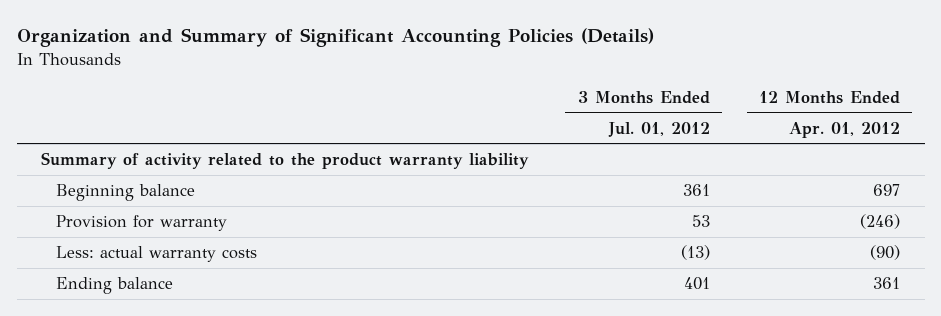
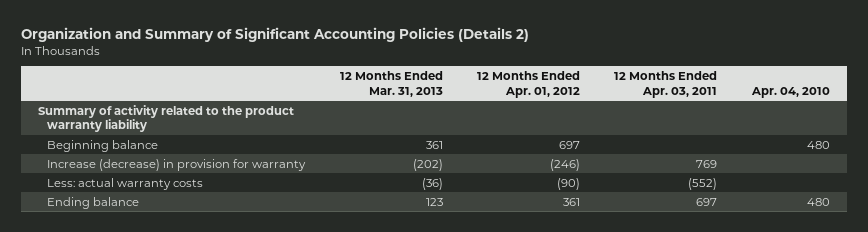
- Organization and Summary of Significant Accounting Policies (Details)
+ Organization and Summary of Significant Accounting Policies (Details 2)
- | 3 Months Ended Jul. 01, 2012 | 12 Months Ended Apr. 01, 2012
+ | 12 Months Ended Mar. 31, 2013 | 12 Months Ended Apr. 01, 2012 | 12 Months Ended Apr. 03, 2011 | Apr. 04, 2010
- Provision for warranty | 53 | (246)
+ Increase (decrease) in provision for warranty | (202) | (246) | 769 |

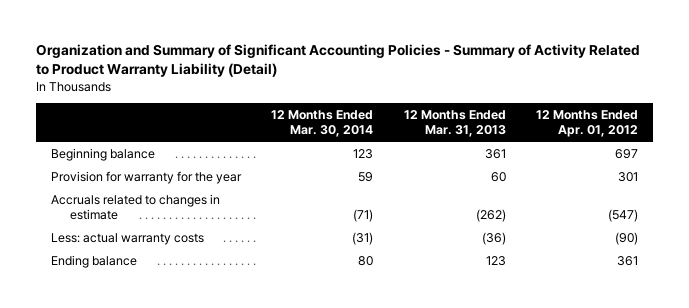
- Organization and Summary of Significant Accounting Policies (Details 2)
+ Organization and Summary of Significant Accounting Policies - Summary of Activity Related to Product Warranty Liability (Detail)
- | 12 Months Ended Mar. 31, 2013 | 12 Months Ended Apr. 01, 2012 | 12 Months Ended Apr. 03, 2011 | Apr. 04, 2010
+ | 12 Months Ended Mar. 30, 2014 | 12 Months Ended Mar. 31, 2013 | 12 Months Ended Apr. 01, 2012
- Summary of activity related to the product warranty liability
- Increase (decrease) in provision for warranty | (202) | (246) | 769 |
+ Provision for warranty for the year | 59 | 60 | 301
+ Accruals related to changes in estimate | (71) | (262) | (547)

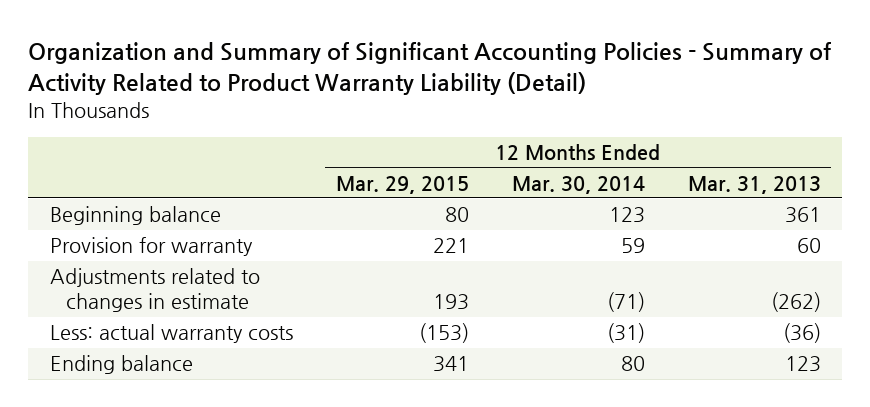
- | 12 Months Ended Mar. 30, 2014 | 12 Months Ended Mar. 31, 2013 | 12 Months Ended Apr. 01, 2012
+ | 12 Months Ended Mar. 29, 2015 | 12 Months Ended Mar. 30, 2014 | 12 Months Ended Mar. 31, 2013
- Provision for warranty for the year | 59 | 60 | 301
- Accruals related to changes in estimate | (71) | (262) | (547)
+ Provision for warranty | 221 | 59 | 60
+ Adjustments related to changes in estimate | 193 | (71) | (262)

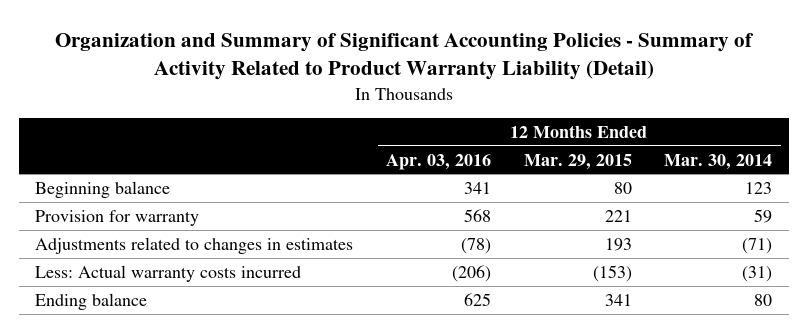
- | 12 Months Ended Mar. 29, 2015 | 12 Months Ended Mar. 30, 2014 | 12 Months Ended Mar. 31, 2013
+ | 12 Months Ended Apr. 03, 2016 | 12 Months Ended Mar. 29, 2015 | 12 Months Ended Mar. 30, 2014
- Adjustments related to changes in estimate | 193 | (71) | (262)
- Less: actual warranty costs | (153) | (31) | (36)
+ Adjustments related to changes in estimates | (78) | 193 | (71)
+ Less: Actual warranty costs incurred | (206) | (153) | (31)

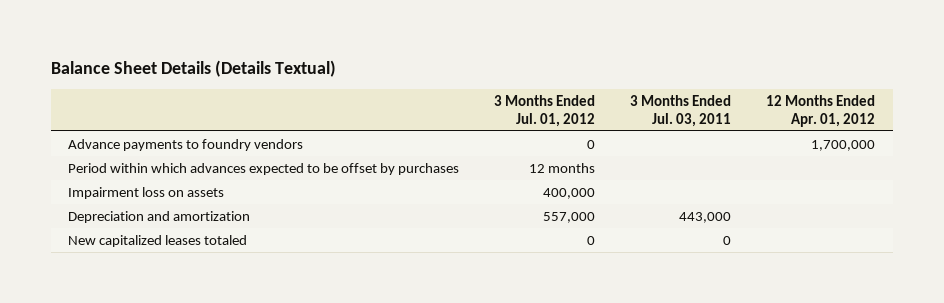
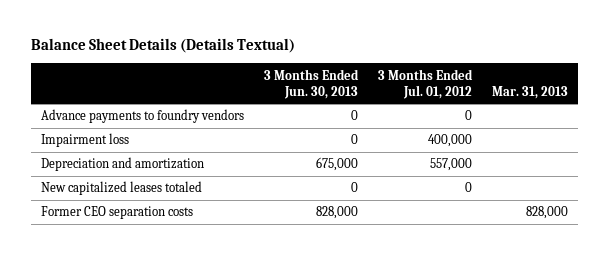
- | 3 Months Ended Jul. 01, 2012 | 3 Months Ended Jul. 03, 2011 | 12 Months Ended Apr. 01, 2012
+ | 3 Months Ended Jun. 30, 2013 | 3 Months Ended Jul. 01, 2012 | Mar. 31, 2013
- Period within which advances expected to be offset by purchases | 12 months | |
- Impairment loss on assets | 400,000 | |
+ Impairment loss | 0 | 400,000 |
+ Former CEO separation costs | 828,000 | | 828,000

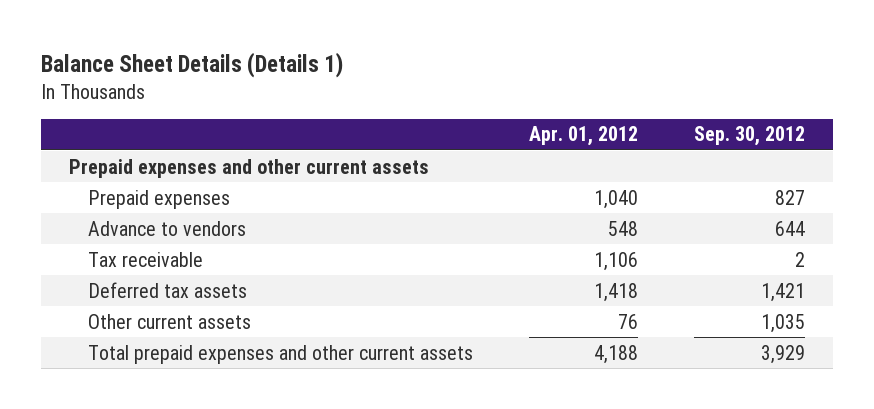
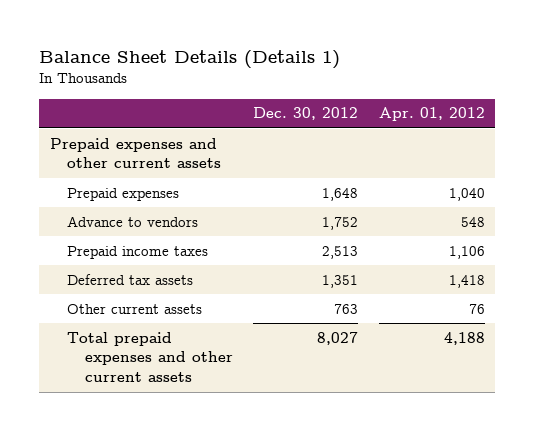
- | Apr. 01, 2012 | Sep. 30, 2012
+ | Dec. 30, 2012 | Apr. 01, 2012
- Tax receivable | 1,106 | 2
+ Prepaid income taxes | 2,513 | 1,106

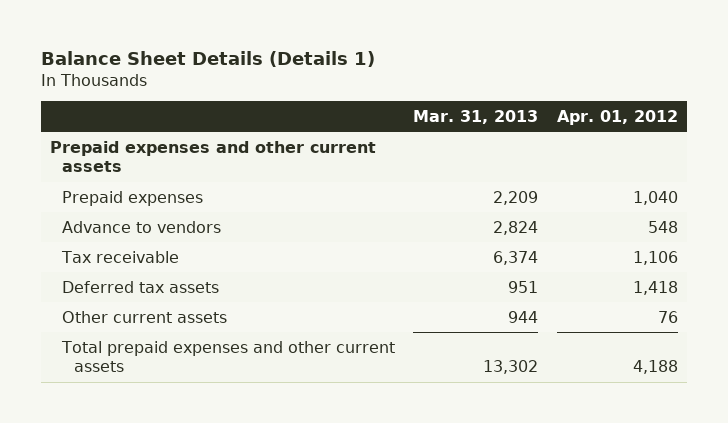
- | Dec. 30, 2012 | Apr. 01, 2012
+ | Mar. 31, 2013 | Apr. 01, 2012
- Prepaid income taxes | 2,513 | 1,106
+ Tax receivable | 6,374 | 1,106

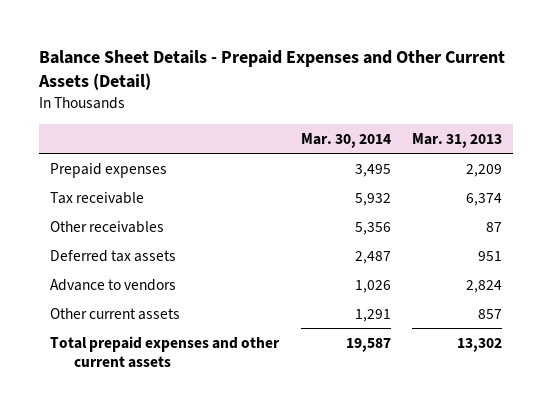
- Balance Sheet Details (Details 1)
+ Balance Sheet Details - Prepaid Expenses and Other Current Assets (Detail)
- | Mar. 31, 2013 | Apr. 01, 2012
+ | Mar. 30, 2014 | Mar. 31, 2013
- Prepaid expenses and other current assets
+ Other receivables | 5,356 | 87
- Other current assets | 944 | 76
moved down: Advance to vendors | 1,026 | 2,824
+ Other current assets | 1,291 | 857

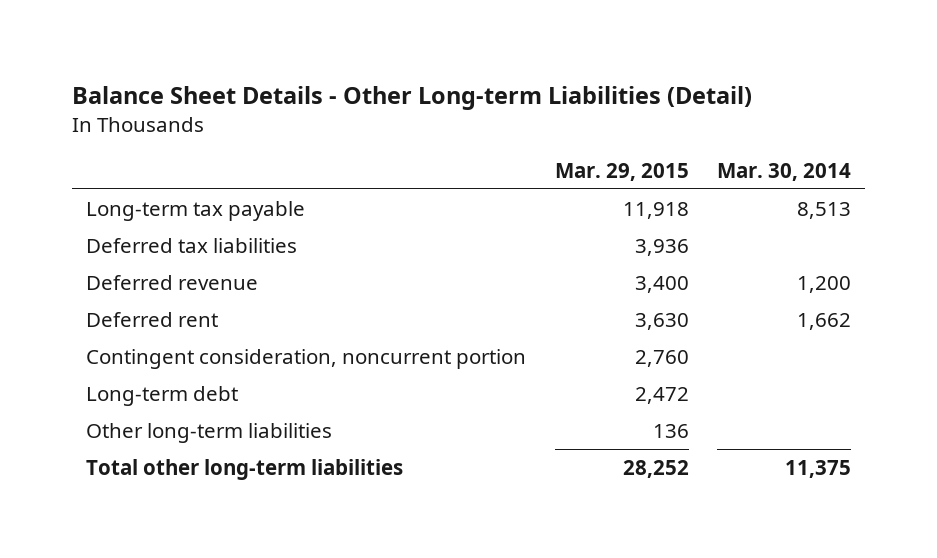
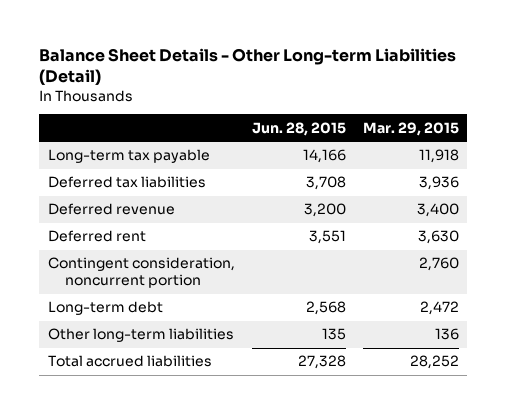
- | Mar. 29, 2015 | Mar. 30, 2014
+ | Jun. 28, 2015 | Mar. 29, 2015
- Total other long-term liabilities | 28,252 | 11,375
+ Total accrued liabilities | 27,328 | 28,252

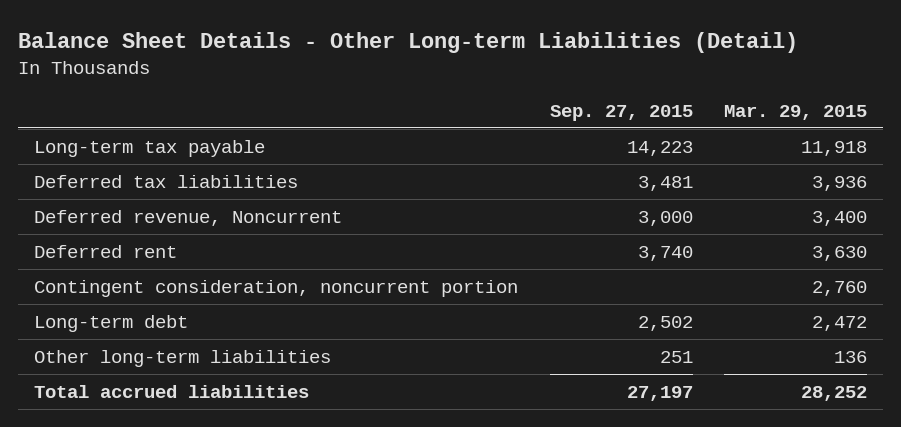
- | Jun. 28, 2015 | Mar. 29, 2015
+ | Sep. 27, 2015 | Mar. 29, 2015
- Deferred revenue | 3,200 | 3,400
+ Deferred revenue, Noncurrent | 3,000 | 3,400

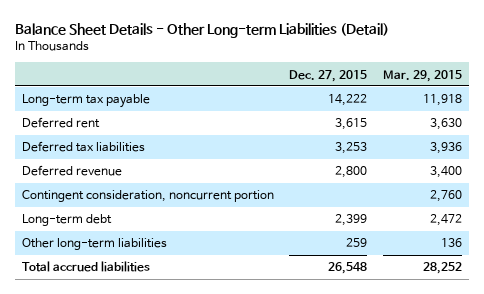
- | Sep. 27, 2015 | Mar. 29, 2015
+ | Dec. 27, 2015 | Mar. 29, 2015
- Deferred revenue, Noncurrent | 3,000 | 3,400
moved down: Deferred tax liabilities | 3,253 | 3,936
+ Deferred revenue | 2,800 | 3,400

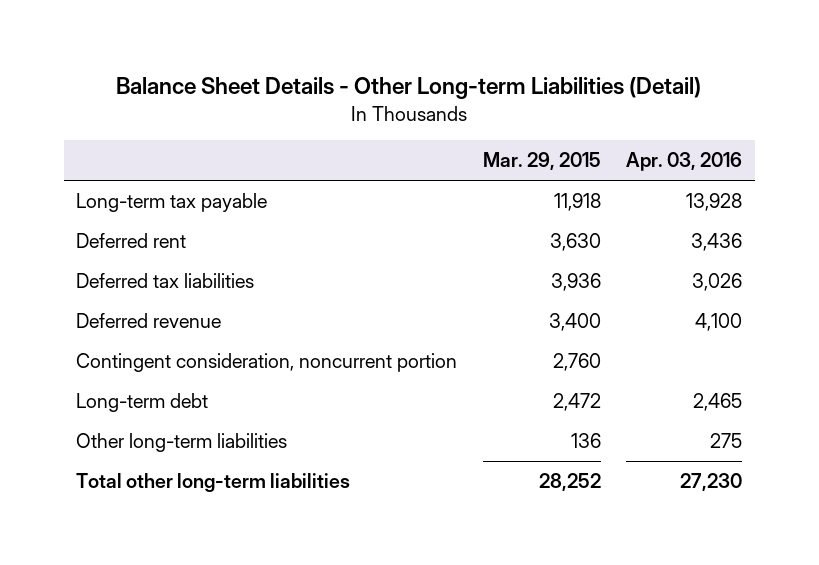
- | Dec. 27, 2015 | Mar. 29, 2015
+ | Mar. 29, 2015 | Apr. 03, 2016
- Total accrued liabilities | 26,548 | 28,252
+ Total other long-term liabilities | 28,252 | 27,230

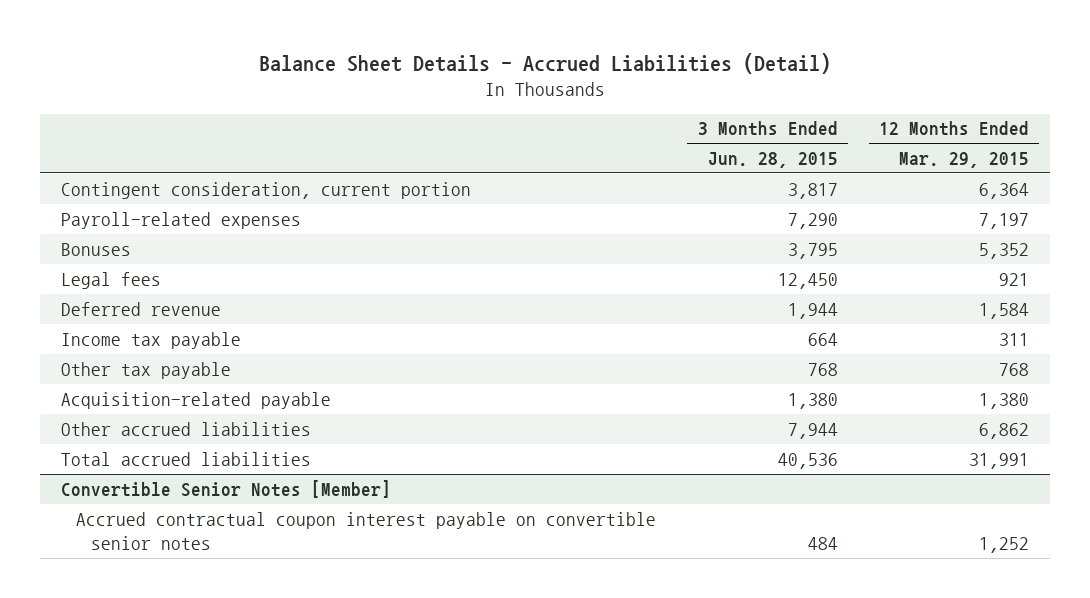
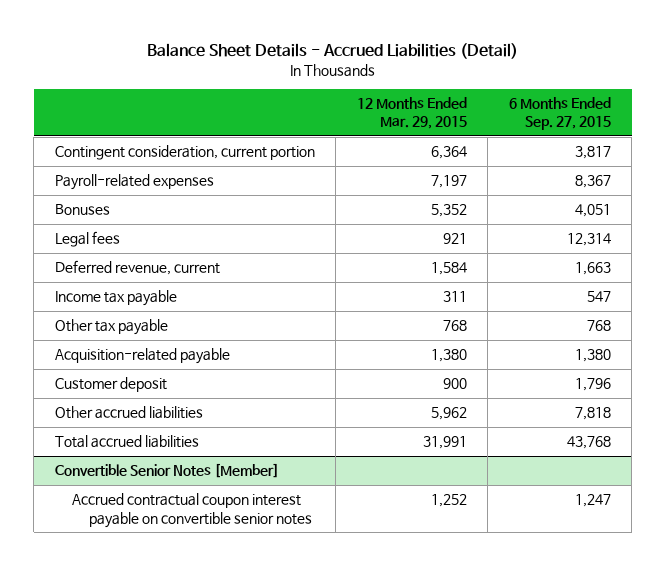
- | 3 Months Ended Jun. 28, 2015 | 12 Months Ended Mar. 29, 2015
+ | 12 Months Ended Mar. 29, 2015 | 6 Months Ended Sep. 27, 2015
- Deferred revenue | 1,944 | 1,584
+ Deferred revenue, current | 1,584 | 1,663
- Other accrued liabilities | 7,944 | 6,862
+ Customer deposit | 900 | 1,796
+ Other accrued liabilities | 5,962 | 7,818

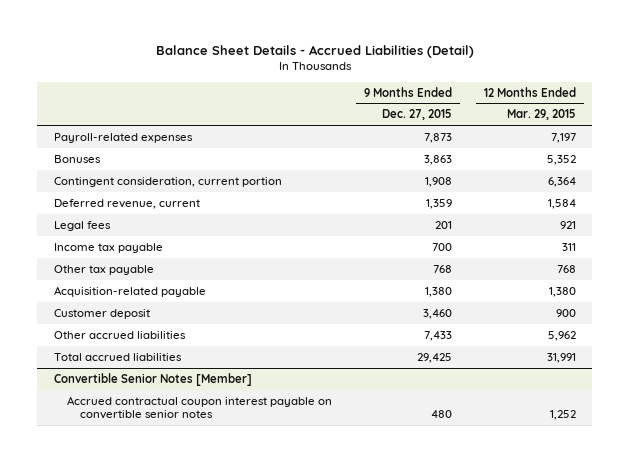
- | 12 Months Ended Mar. 29, 2015 | 6 Months Ended Sep. 27, 2015
+ | 9 Months Ended Dec. 27, 2015 | 12 Months Ended Mar. 29, 2015
moved down: Contingent consideration, current portion | 1,908 | 6,364
moved down: Legal fees | 201 | 921

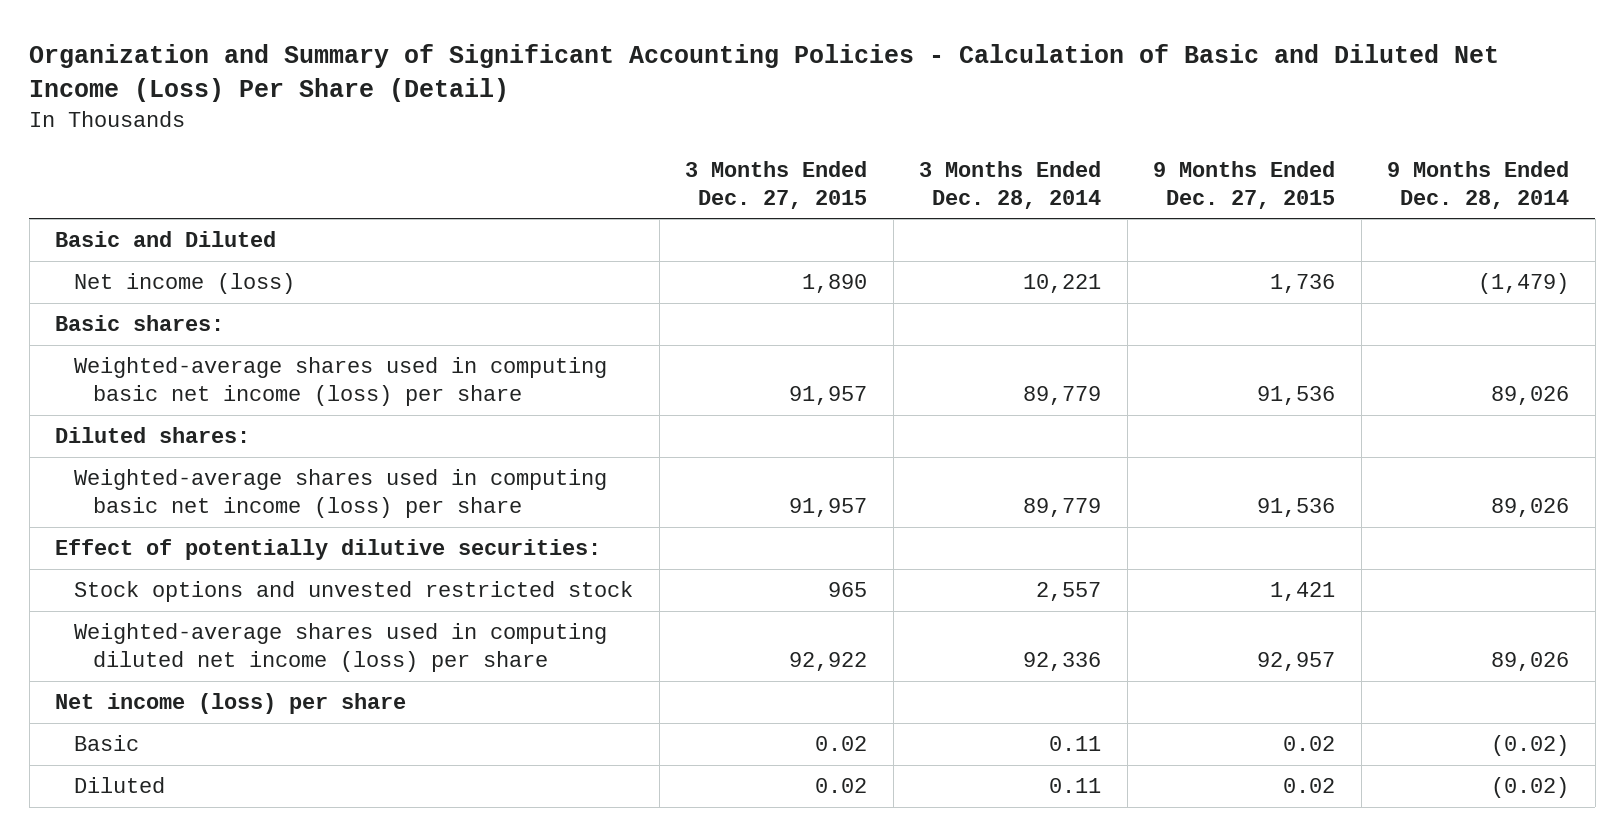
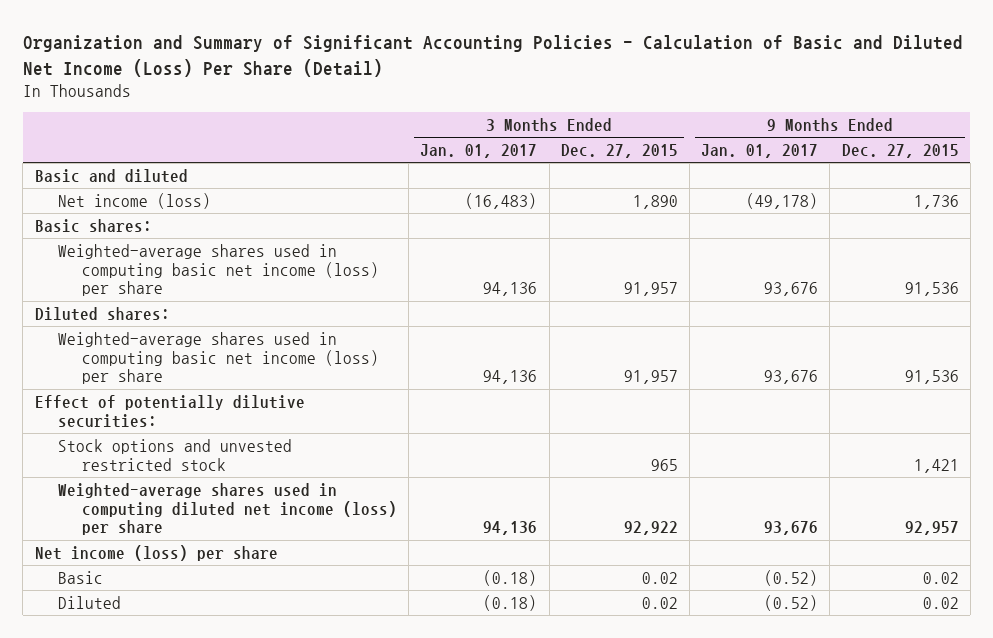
- | 3 Months Ended Dec. 27, 2015 | 3 Months Ended Dec. 28, 2014 | 9 Months Ended Dec. 27, 2015 | 9 Months Ended Dec. 28, 2014
+ | 3 Months Ended Jan. 01, 2017 | 3 Months Ended Dec. 27, 2015 | 9 Months Ended Jan. 01, 2017 | 9 Months Ended Dec. 27, 2015
- Basic and Diluted
+ Basic and diluted

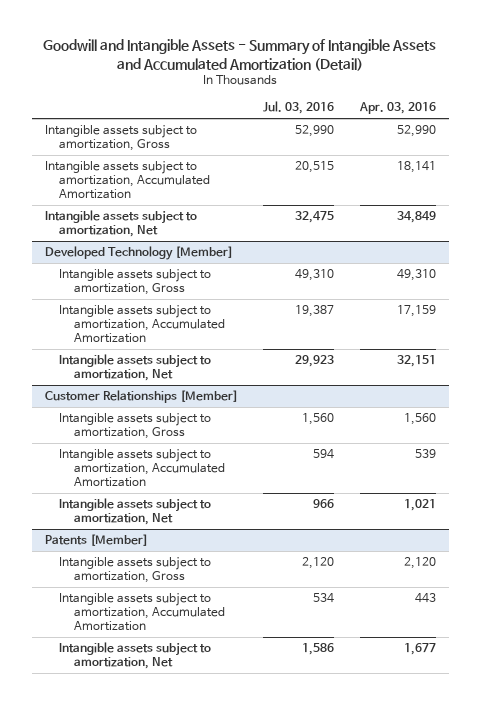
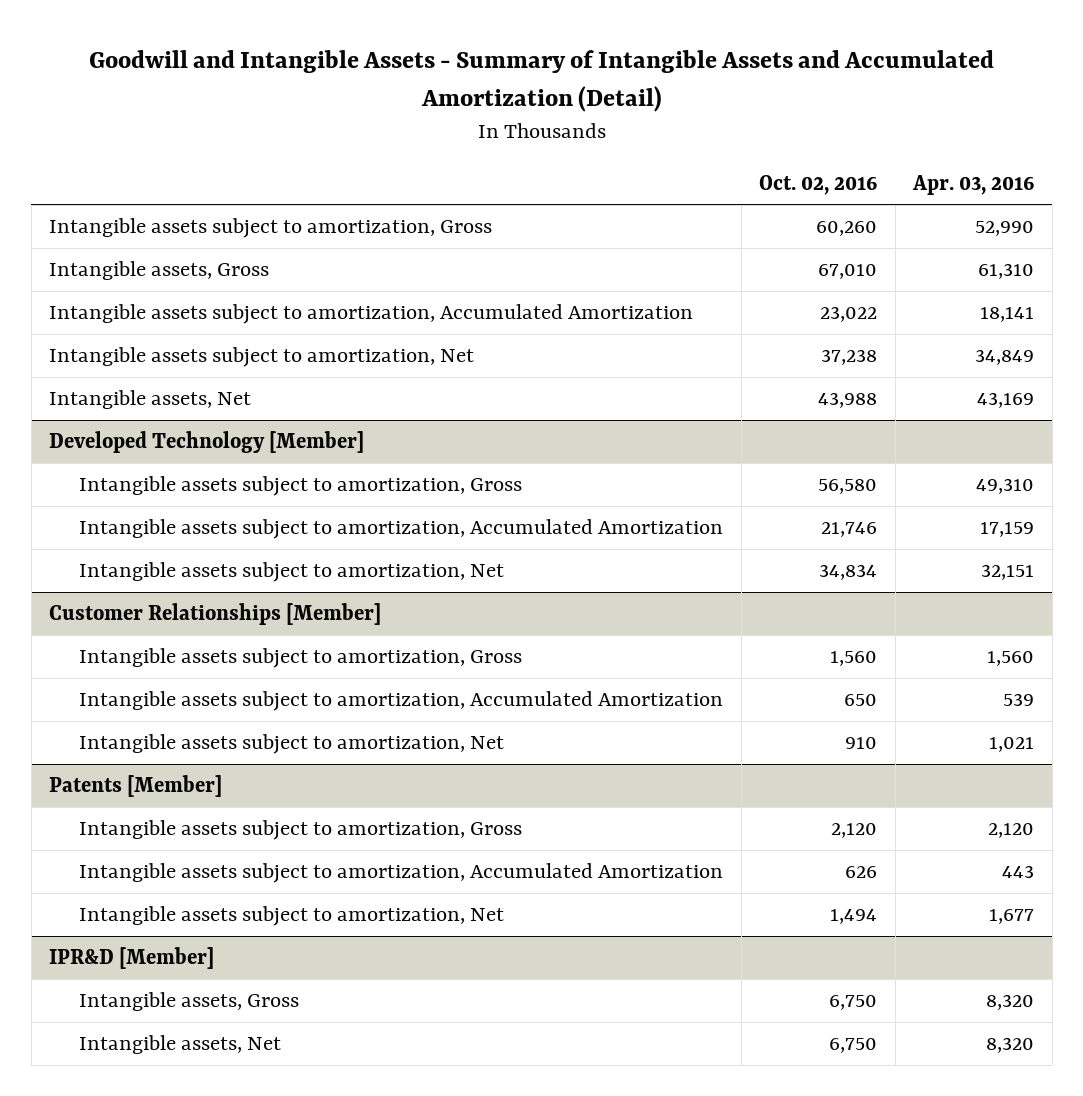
- | Jul. 03, 2016 | Apr. 03, 2016
+ | Oct. 02, 2016 | Apr. 03, 2016
+ Intangible assets, Gross | 67,010 | 61,310
+ Intangible assets, Net | 43,988 | 43,169
+ IPR&D [Member]
+ Intangible assets, Gross | 6,750 | 8,320
+ Intangible assets, Net | 6,750 | 8,320

